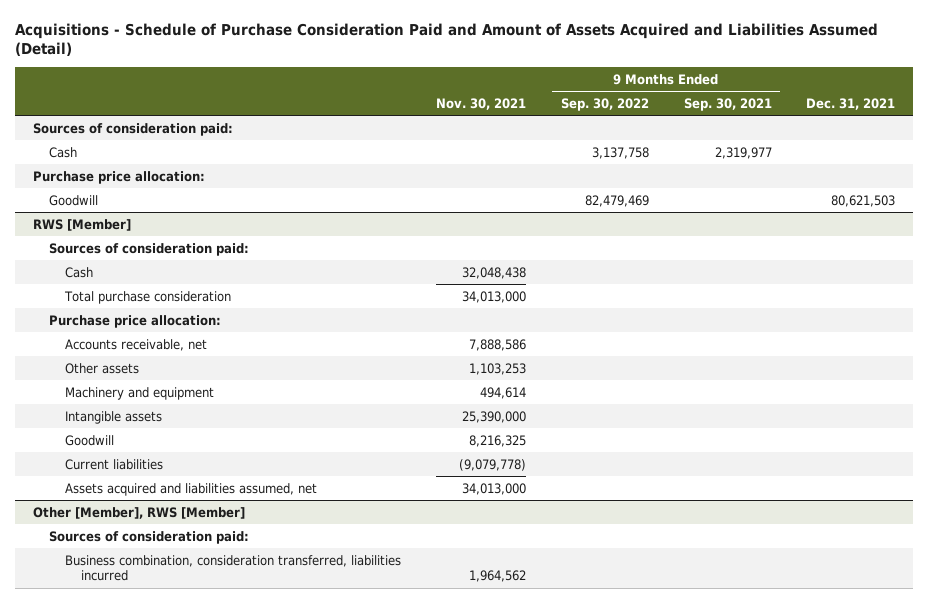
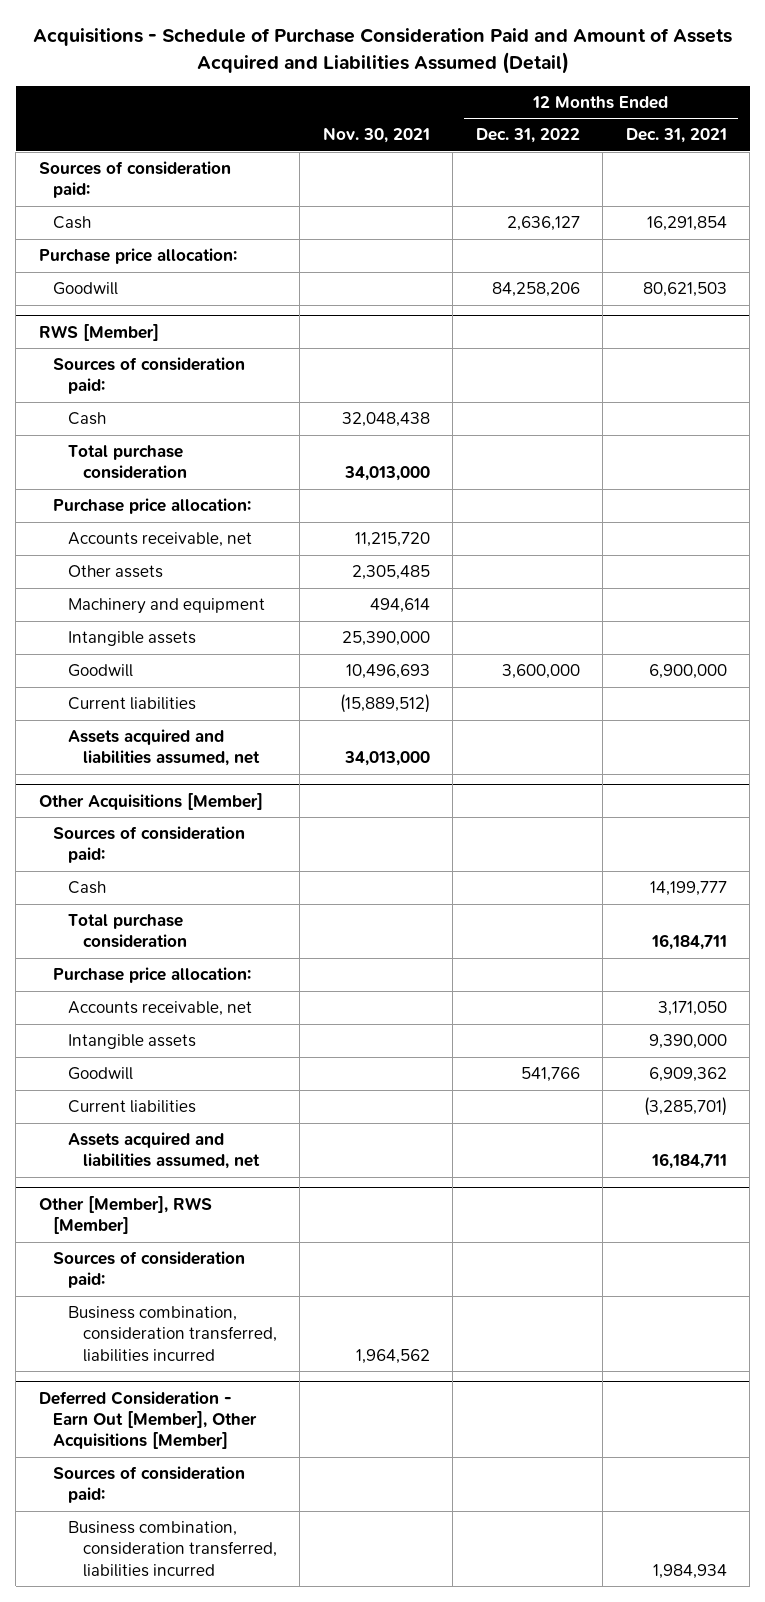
- | Nov. 30, 2021 | 9 Months Ended Sep. 30, 2022 | 9 Months Ended Sep. 30, 2021 | Dec. 31, 2021
+ | Nov. 30, 2021 | 12 Months Ended Dec. 31, 2022 | 12 Months Ended Dec. 31, 2021
@ RWS [Member]
- Accounts receivable, net | 7,888,586 | | |
- Other assets | 1,103,253 | | |
+ Accounts receivable, net | 11,215,720 | |
+ Other assets | 2,305,485 | |
- Goodwill | 8,216,325 | | |
- Current liabilities | (9,079,778) | | |
+ Goodwill | 10,496,693 | 3,600,000 | 6,900,000
+ Current liabilities | (15,889,512) | |
+ Other Acquisitions [Member]
+ Sources of consideration paid:
+ Cash | | | 14,199,777
+ Total purchase consideration | | | 16,184,711
+ Purchase price allocation:
+ Accounts receivable, net | | | 3,171,050
+ Intangible assets | | | 9,390,000
+ Goodwill | | 541,766 | 6,909,362
+ Current liabilities | | | (3,285,701)
+ Assets acquired and liabilities assumed, net | | | 16,184,711
+ Deferred Consideration - Earn Out [Member], Other Acquisitions [Member]
+ Sources of consideration paid:
+ Business combination, consideration transferred, liabilities incurred | | | 1,984,934

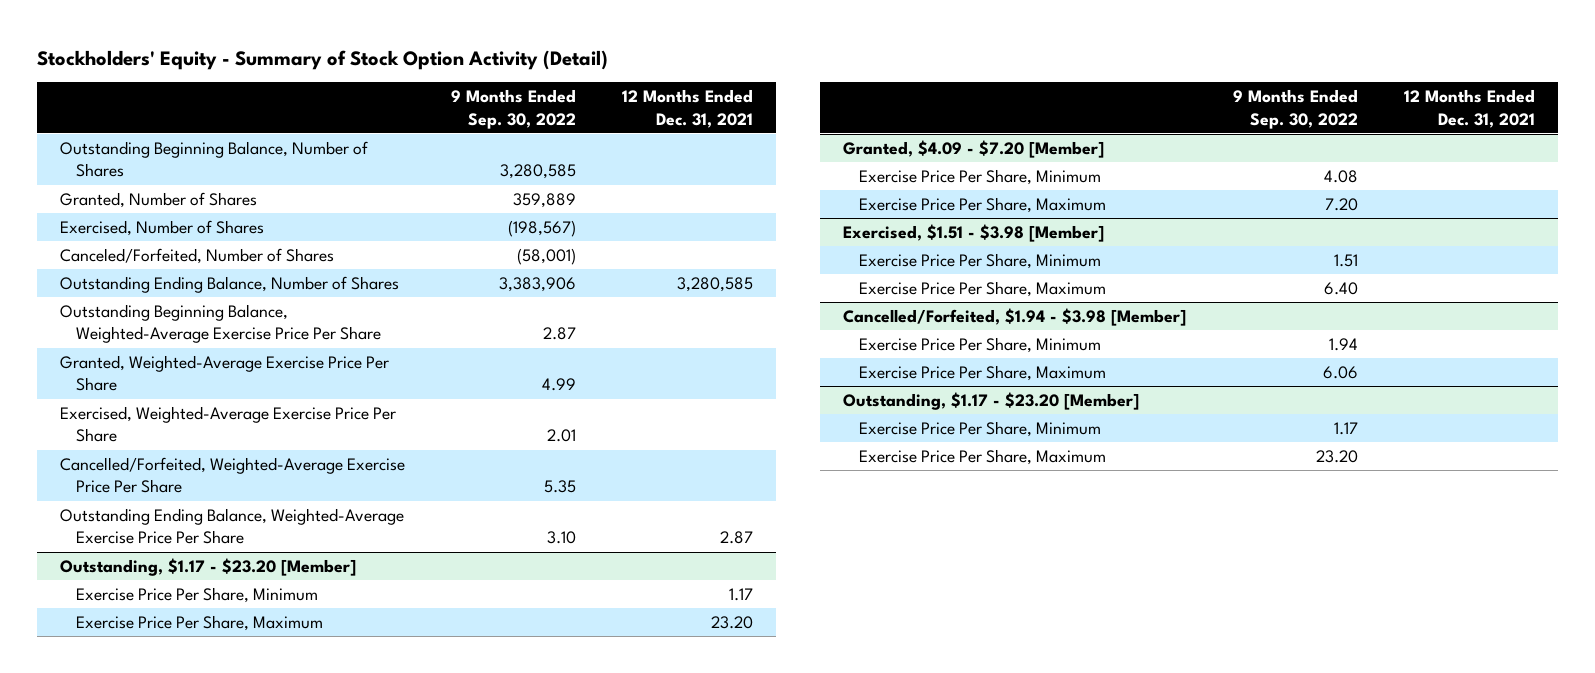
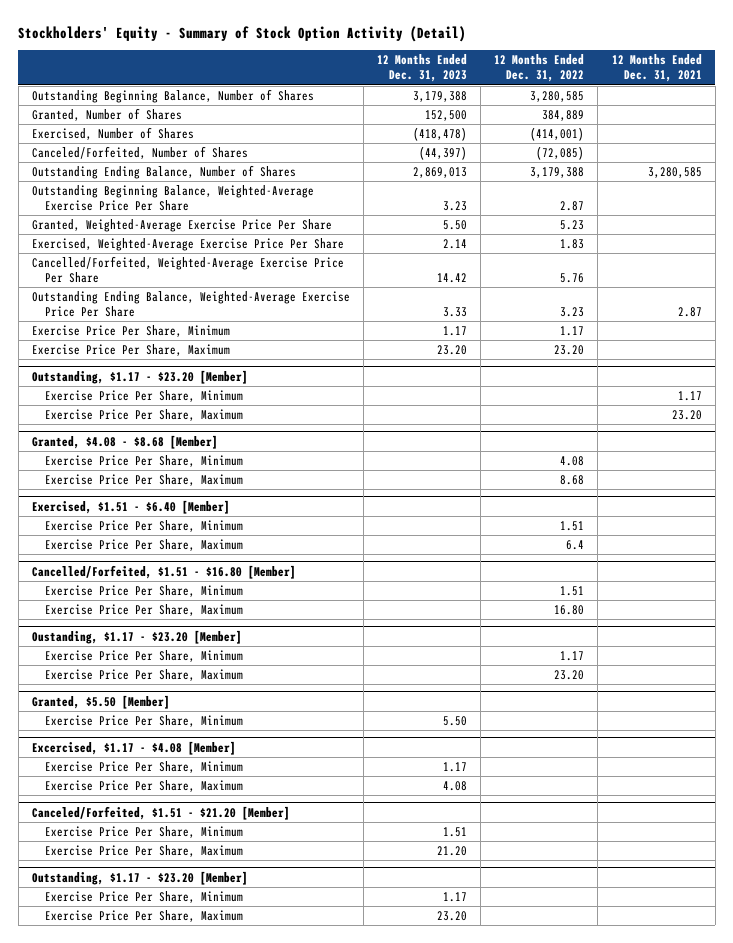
- | 9 Months Ended Sep. 30, 2022 | 12 Months Ended Dec. 31, 2021
+ | 12 Months Ended Dec. 31, 2023 | 12 Months Ended Dec. 31, 2022 | 12 Months Ended Dec. 31, 2021
+ Exercise Price Per Share, Minimum | 1.17 | 1.17 |
+ Exercise Price Per Share, Maximum | 23.20 | 23.20 |
- Granted, $4.09 - $7.20 [Member]
+ Granted, $4.08 - $8.68 [Member]
- Exercised, $1.51 - $3.98 [Member]
+ Exercised, $1.51 - $6.40 [Member]
- Cancelled/Forfeited, $1.94 - $3.98 [Member]
+ Cancelled/Forfeited, $1.51 - $16.80 [Member]
+ Oustanding, $1.17 - $23.20 [Member]
+ Exercise Price Per Share, Minimum | | 1.17 |
+ Exercise Price Per Share, Maximum | | 23.20 |
+ Granted, $5.50 [Member]
+ Exercise Price Per Share, Minimum | 5.50 | |
+ Excercised, $1.17 - $4.08 [Member]
+ Exercise Price Per Share, Minimum | 1.17 | |
+ Exercise Price Per Share, Maximum | 4.08 | |
+ Canceled/Forfeited, $1.51 - $21.20 [Member]
+ Exercise Price Per Share, Minimum | 1.51 | |
+ Exercise Price Per Share, Maximum | 21.20 | |

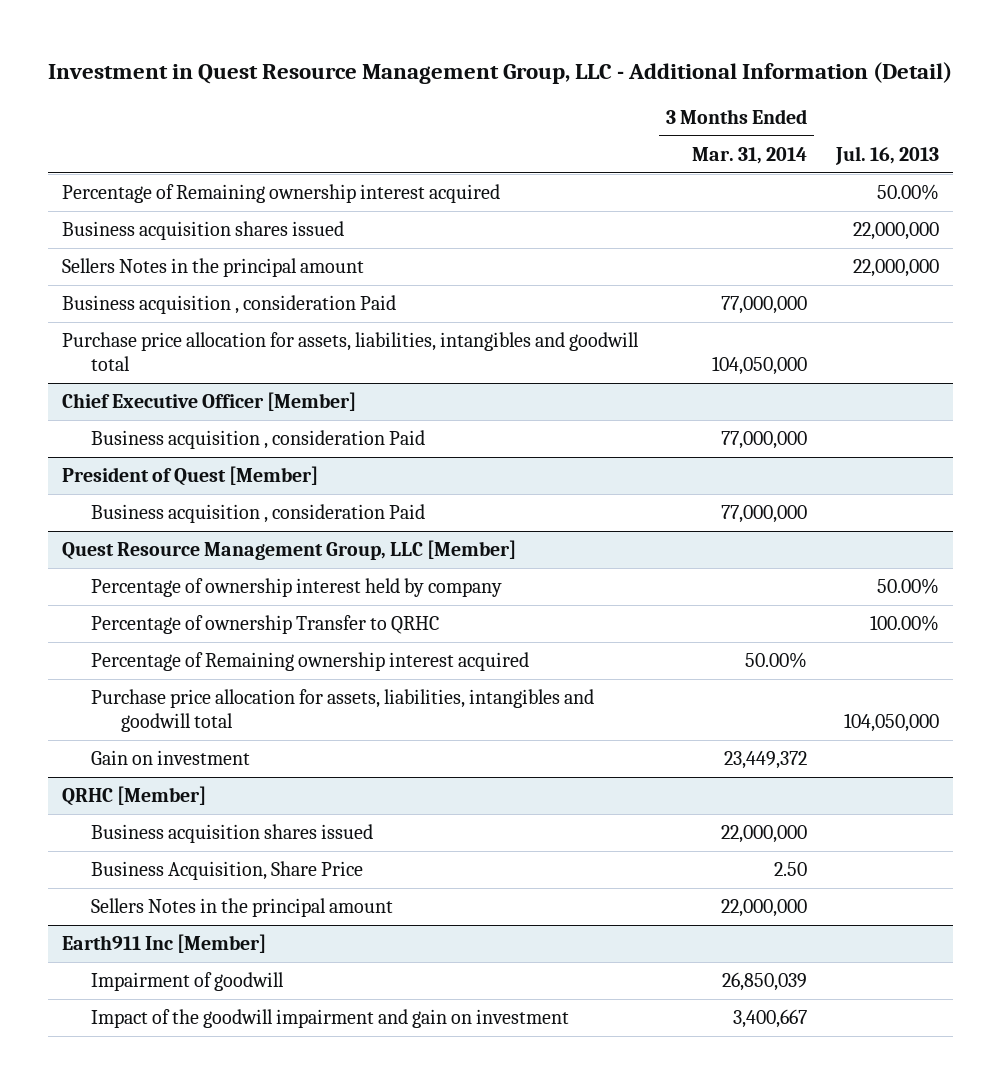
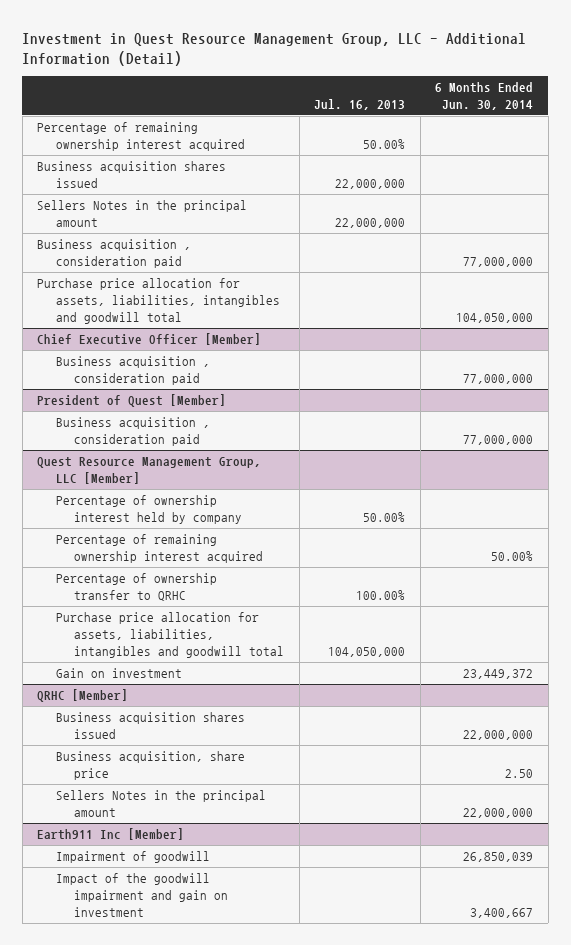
- | 3 Months Ended Mar. 31, 2014 | Jul. 16, 2013
+ | Jul. 16, 2013 | 6 Months Ended Jun. 30, 2014
- Percentage of Remaining ownership interest acquired | | 50.00%
+ Percentage of remaining ownership interest acquired | 50.00% |
- Business acquisition , consideration Paid | 77,000,000 |
+ Business acquisition , consideration paid | | 77,000,000
@ Chief Executive Officer [Member]
- Business acquisition , consideration Paid | 77,000,000 |
+ Business acquisition , consideration paid | | 77,000,000
@ President of Quest [Member]
- Business acquisition , consideration Paid | 77,000,000 |
+ Business acquisition , consideration paid | | 77,000,000
@ Quest Resource Management Group, LLC [Member]
- Percentage of ownership Transfer to QRHC | | 100.00%
- Percentage of Remaining ownership interest acquired | 50.00% |
+ Percentage of remaining ownership interest acquired | | 50.00%
+ Percentage of ownership transfer to QRHC | 100.00% |
@ QRHC [Member]
- Business Acquisition, Share Price | 2.50 |
+ Business acquisition, share price | | 2.50

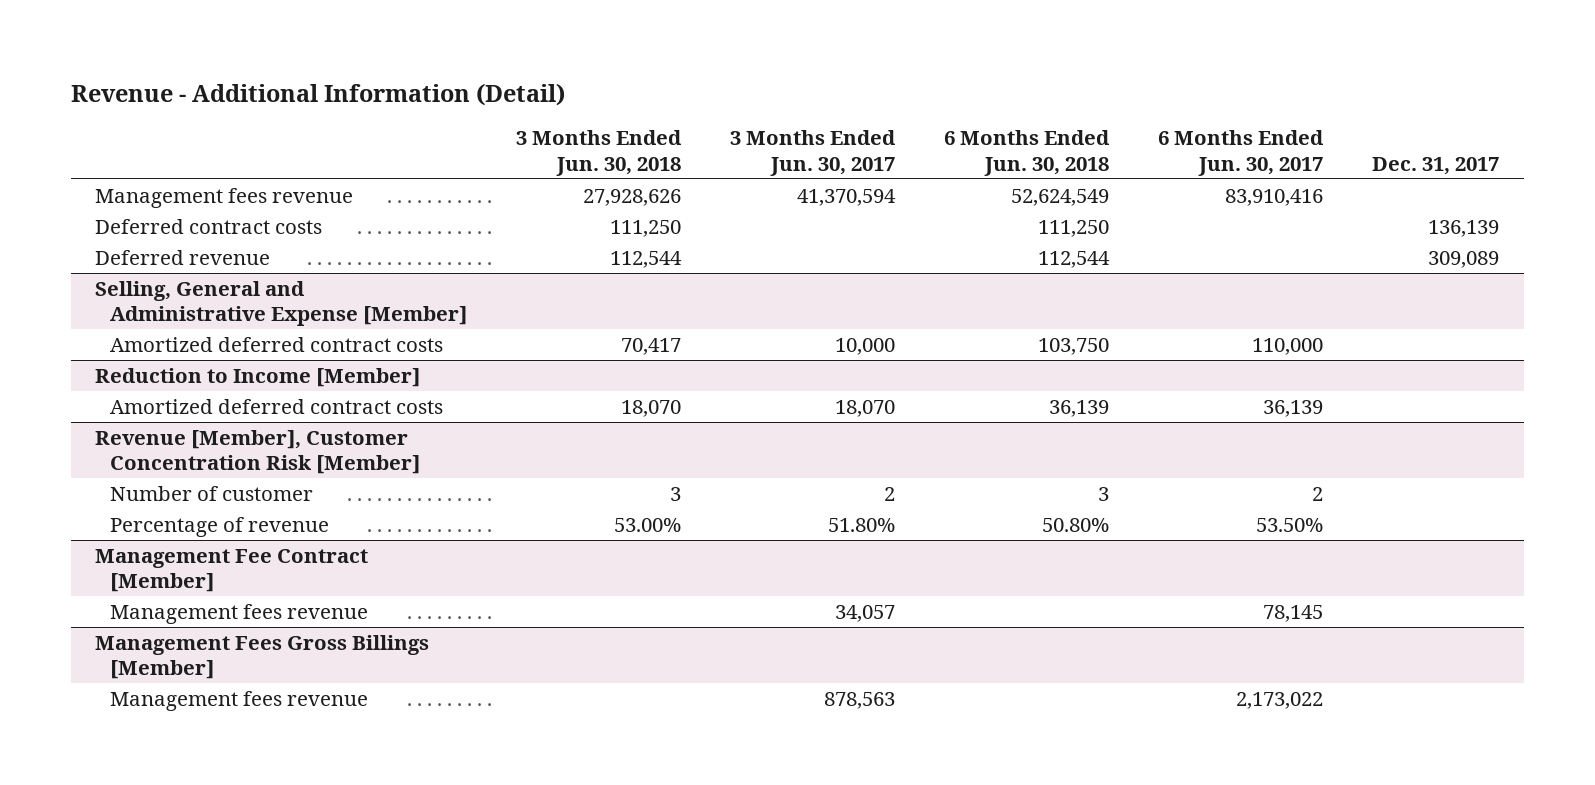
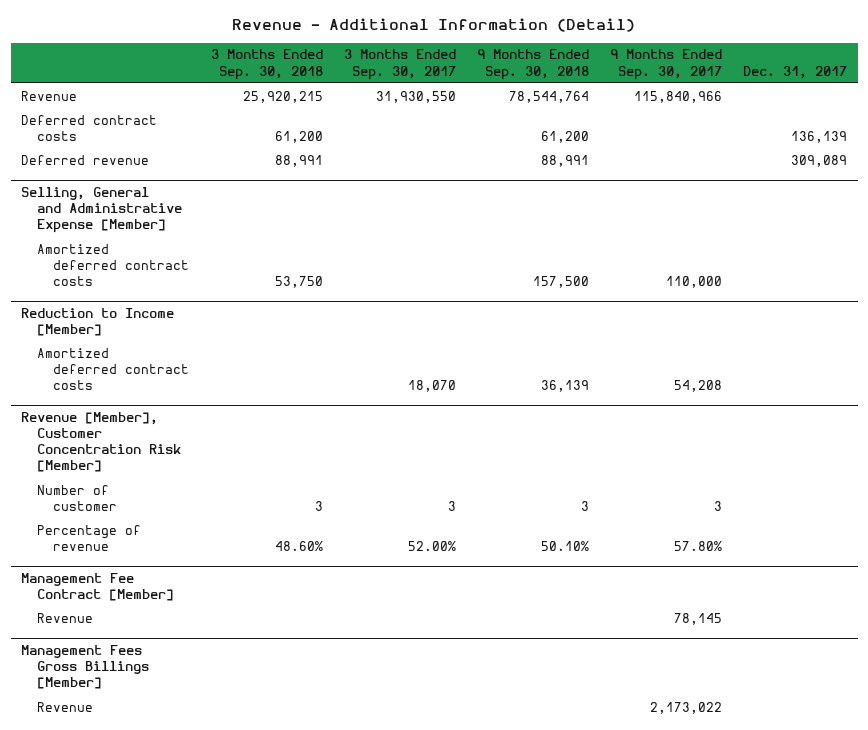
- | 3 Months Ended Jun. 30, 2018 | 3 Months Ended Jun. 30, 2017 | 6 Months Ended Jun. 30, 2018 | 6 Months Ended Jun. 30, 2017 | Dec. 31, 2017
+ | 3 Months Ended Sep. 30, 2018 | 3 Months Ended Sep. 30, 2017 | 9 Months Ended Sep. 30, 2018 | 9 Months Ended Sep. 30, 2017 | Dec. 31, 2017
- Management fees revenue | 27,928,626 | 41,370,594 | 52,624,549 | 83,910,416 |
+ Revenue | 25,920,215 | 31,930,550 | 78,544,764 | 115,840,966 |
@ Management Fee Contract [Member]
- Management fees revenue | | 34,057 | | 78,145 |
+ Revenue | | | | 78,145 |
@ Management Fees Gross Billings [Member]
- Management fees revenue | | 878,563 | | 2,173,022 |
+ Revenue | | | | 2,173,022 |

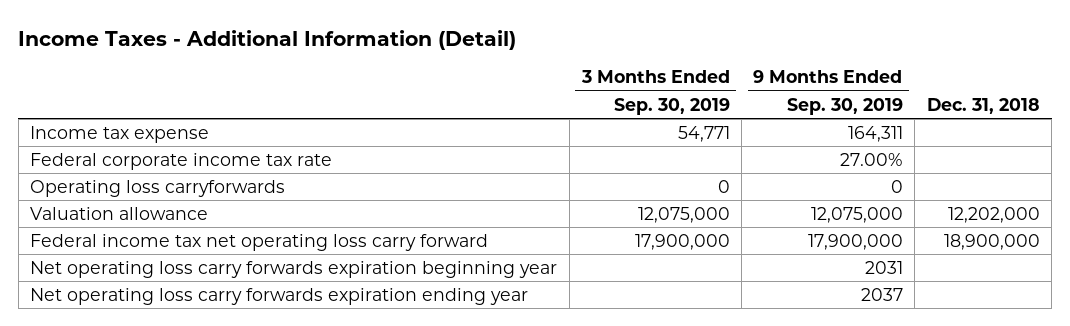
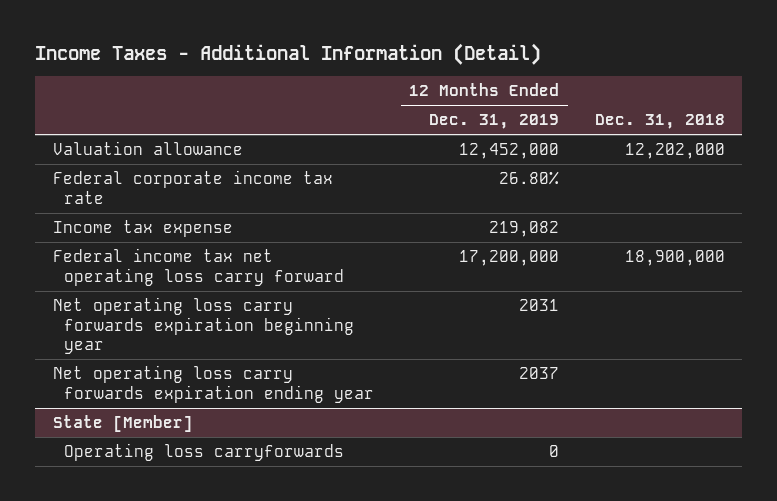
- | 3 Months Ended Sep. 30, 2019 | 9 Months Ended Sep. 30, 2019 | Dec. 31, 2018
+ | 12 Months Ended Dec. 31, 2019 | Dec. 31, 2018
- Operating loss carryforwards | 0 | 0 |
moved down: Federal corporate income tax rate | 26.80% |
moved down: Income tax expense | 219,082 |
+ State [Member]
+ Operating loss carryforwards | 0 |

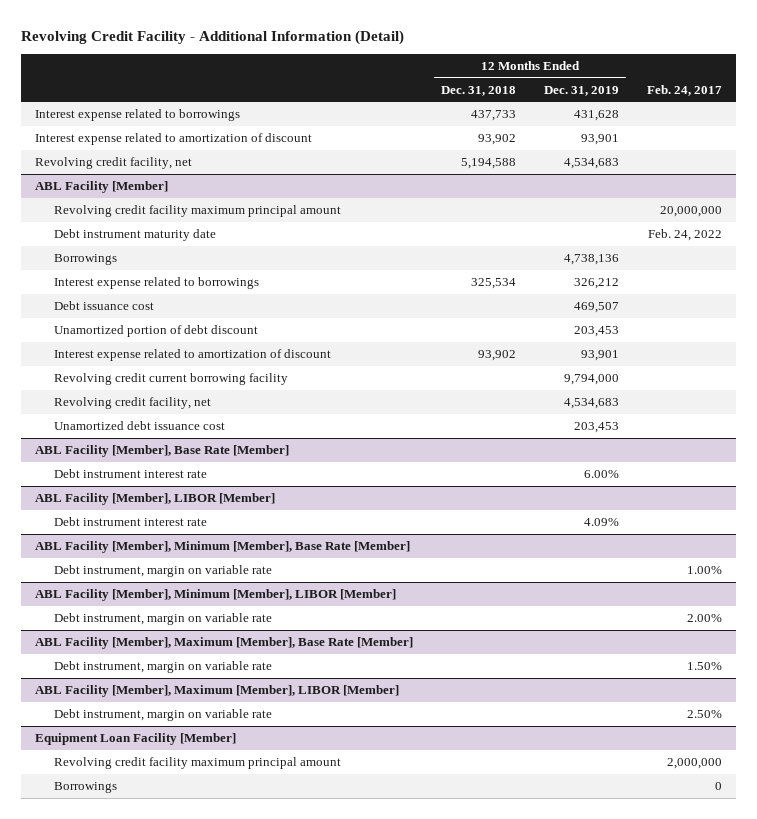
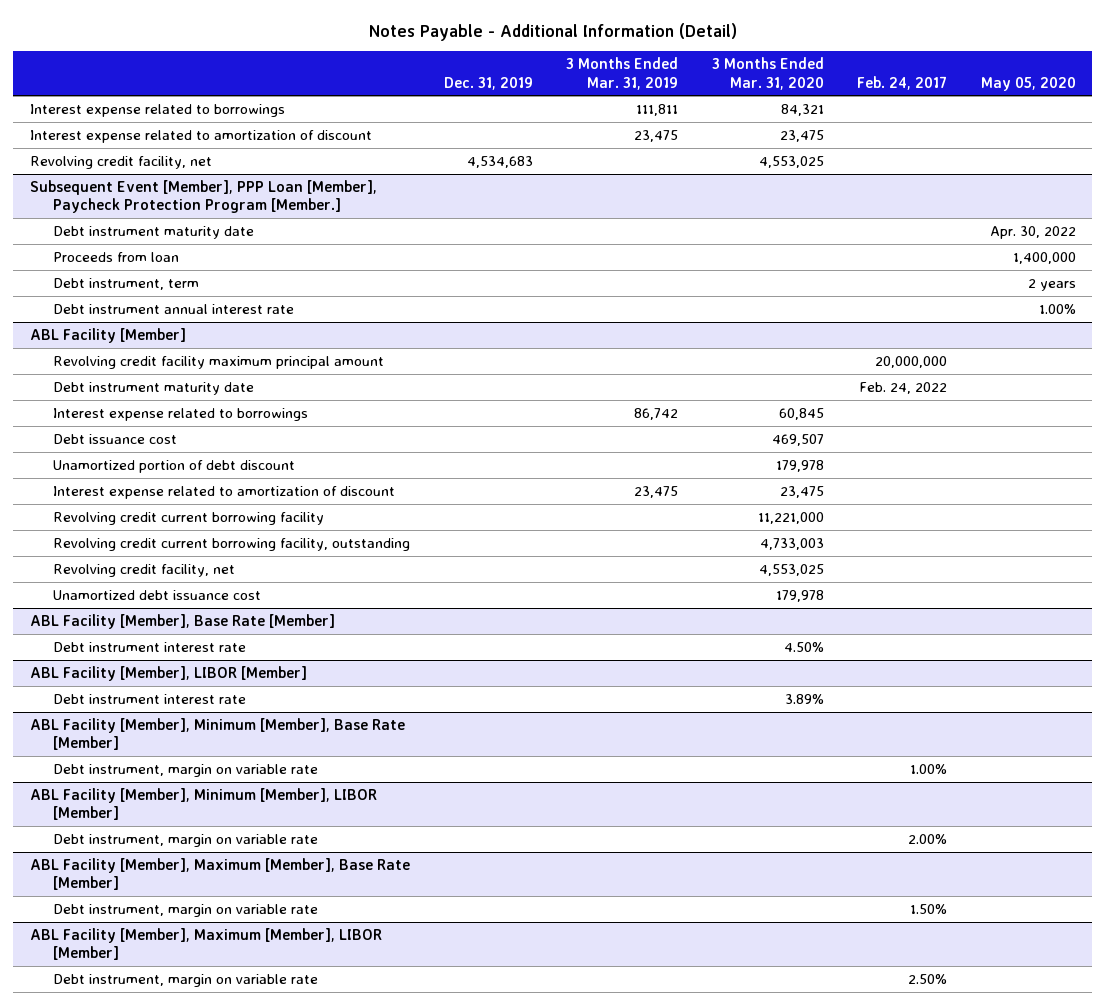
- Revolving Credit Facility - Additional Information (Detail)
+ Notes Payable - Additional Information (Detail)
- | 12 Months Ended Dec. 31, 2018 | 12 Months Ended Dec. 31, 2019 | Feb. 24, 2017
+ | Dec. 31, 2019 | 3 Months Ended Mar. 31, 2019 | 3 Months Ended Mar. 31, 2020 | Feb. 24, 2017 | May 05, 2020
+ Subsequent Event [Member], PPP Loan [Member], Paycheck Protection Program [Member.]
+ Debt instrument maturity date | | | | | Apr. 30, 2022
+ Proceeds from loan | | | | | 1,400,000
+ Debt instrument, term | | | | | 2 years
+ Debt instrument annual interest rate | | | | | 1.00%
@ ABL Facility [Member]
- Borrowings | | 4,738,136 |
+ Revolving credit current borrowing facility, outstanding | | | 4,733,003 | |
- Equipment Loan Facility [Member]
- Revolving credit facility maximum principal amount | | | 2,000,000
- Borrowings | | | 0

